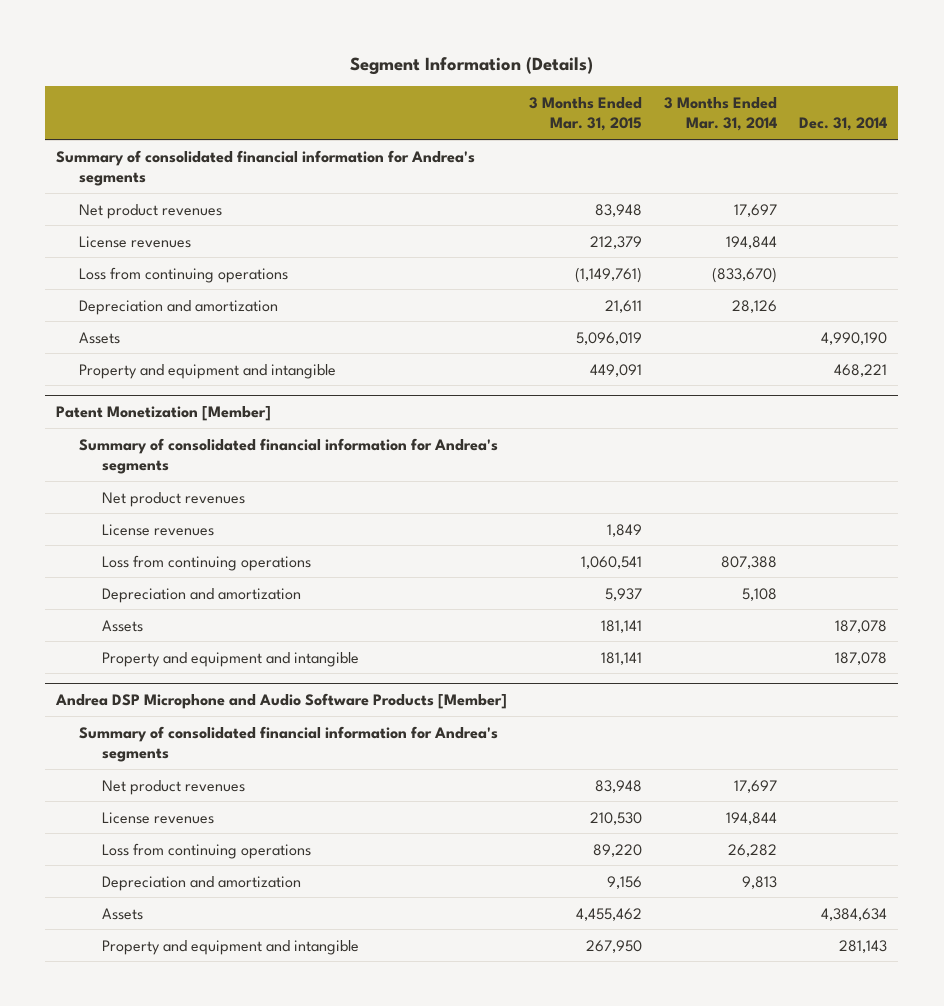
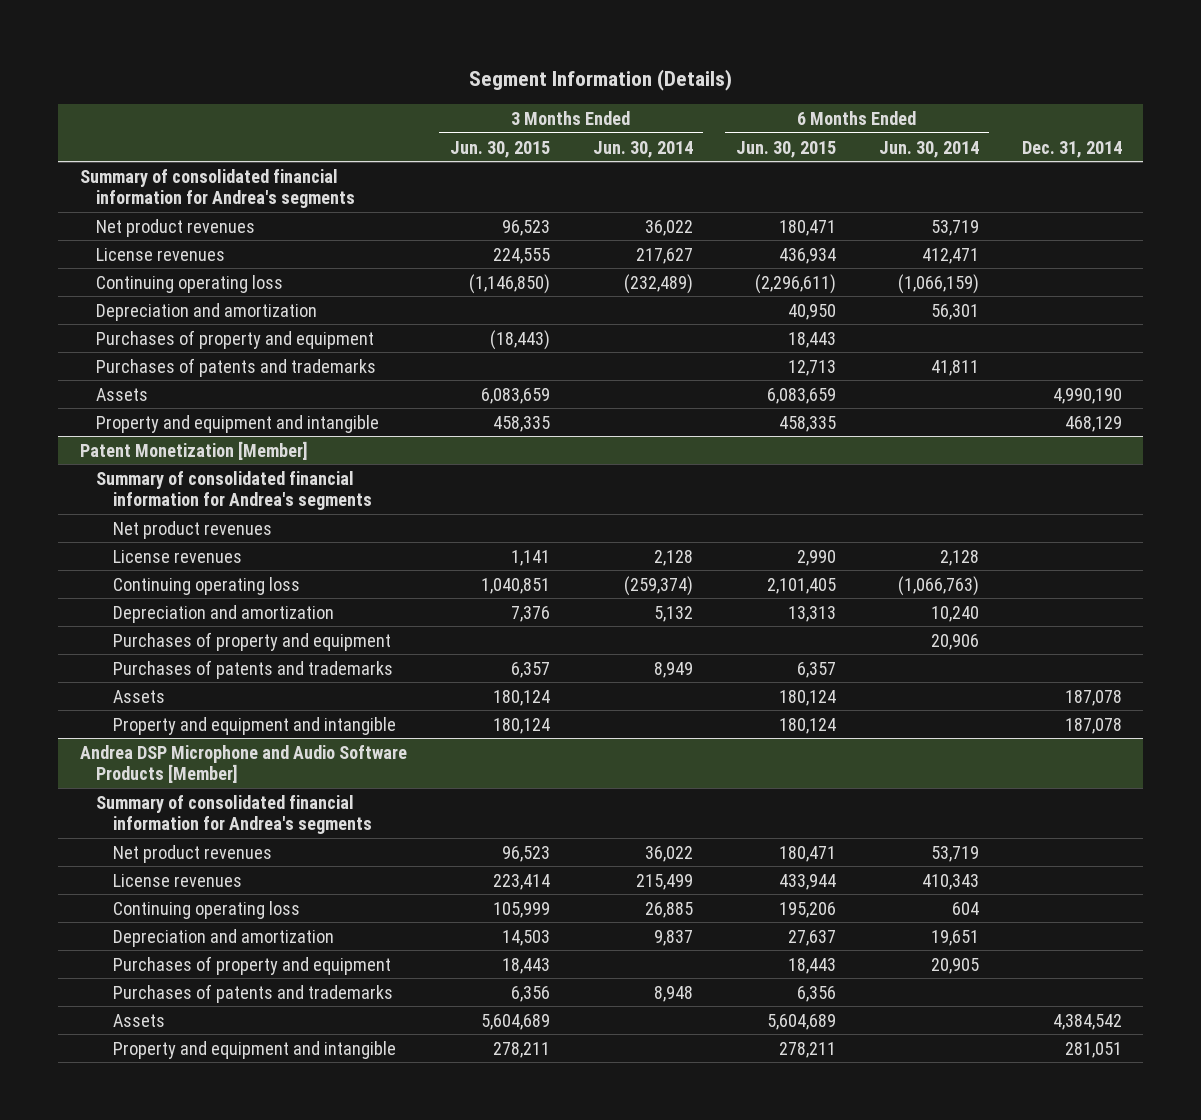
- | 3 Months Ended Mar. 31, 2015 | 3 Months Ended Mar. 31, 2014 | Dec. 31, 2014
+ | 3 Months Ended Jun. 30, 2015 | 3 Months Ended Jun. 30, 2014 | 6 Months Ended Jun. 30, 2015 | 6 Months Ended Jun. 30, 2014 | Dec. 31, 2014
- Loss from continuing operations | (1,149,761) | (833,670) |
+ Continuing operating loss | (1,146,850) | (232,489) | (2,296,611) | (1,066,159) |
+ Purchases of property and equipment | (18,443) | | 18,443 | |
+ Purchases of patents and trademarks | | | 12,713 | 41,811 |
- Property and equipment and intangible | 449,091 | | 468,221
+ Property and equipment and intangible | 458,335 | | 458,335 | | 468,129
@ Patent Monetization [Member]
- Loss from continuing operations | 1,060,541 | 807,388 |
+ Continuing operating loss | 1,040,851 | (259,374) | 2,101,405 | (1,066,763) |
+ Purchases of property and equipment | | | | 20,906 |
+ Purchases of patents and trademarks | 6,357 | 8,949 | 6,357 | |
@ Andrea DSP Microphone and Audio Software Products [Member]
- Loss from continuing operations | 89,220 | 26,282 |
+ Continuing operating loss | 105,999 | 26,885 | 195,206 | 604 |
- Assets | 4,455,462 | | 4,384,634
- Property and equipment and intangible | 267,950 | | 281,143
+ Purchases of property and equipment | 18,443 | | 18,443 | 20,905 |
+ Purchases of patents and trademarks | 6,356 | 8,948 | 6,356 | |
+ Assets | 5,604,689 | | 5,604,689 | | 4,384,542
+ Property and equipment and intangible | 278,211 | | 278,211 | | 281,051

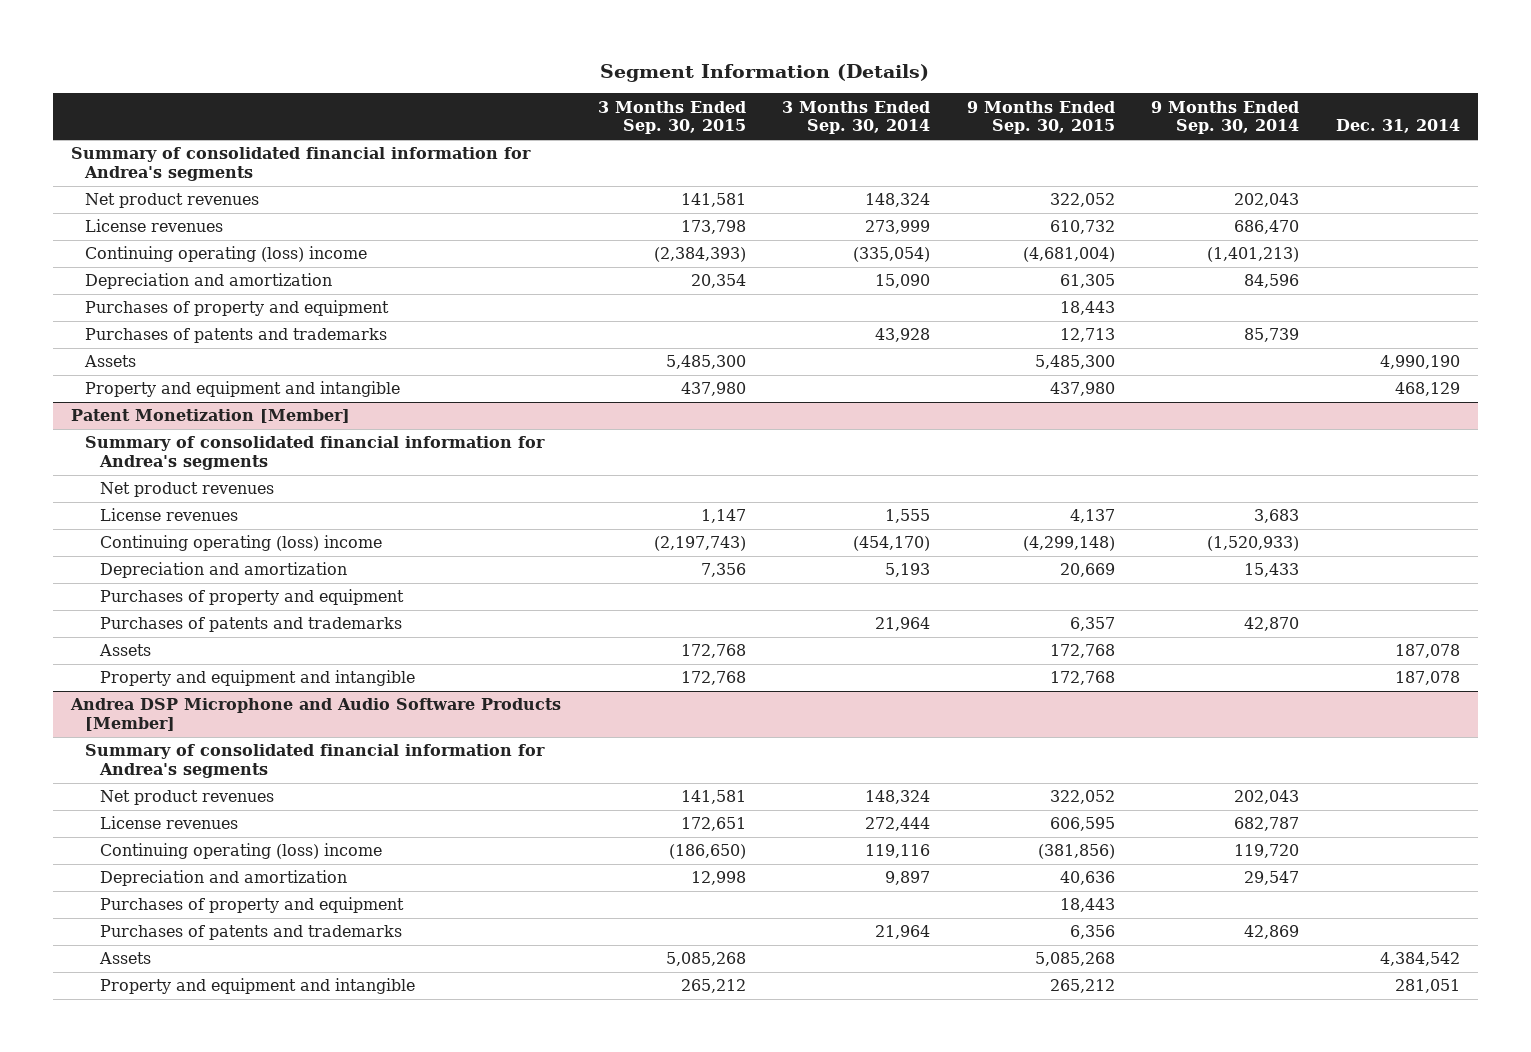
- | 3 Months Ended Jun. 30, 2015 | 3 Months Ended Jun. 30, 2014 | 6 Months Ended Jun. 30, 2015 | 6 Months Ended Jun. 30, 2014 | Dec. 31, 2014
+ | 3 Months Ended Sep. 30, 2015 | 3 Months Ended Sep. 30, 2014 | 9 Months Ended Sep. 30, 2015 | 9 Months Ended Sep. 30, 2014 | Dec. 31, 2014
- Continuing operating loss | (1,146,850) | (232,489) | (2,296,611) | (1,066,159) |
+ Continuing operating (loss) income | (2,384,393) | (335,054) | (4,681,004) | (1,401,213) |
@ Patent Monetization [Member]
- Continuing operating loss | 1,040,851 | (259,374) | 2,101,405 | (1,066,763) |
+ Continuing operating (loss) income | (2,197,743) | (454,170) | (4,299,148) | (1,520,933) |
@ Andrea DSP Microphone and Audio Software Products [Member]
- Continuing operating loss | 105,999 | 26,885 | 195,206 | 604 |
+ Continuing operating (loss) income | (186,650) | 119,116 | (381,856) | 119,720 |

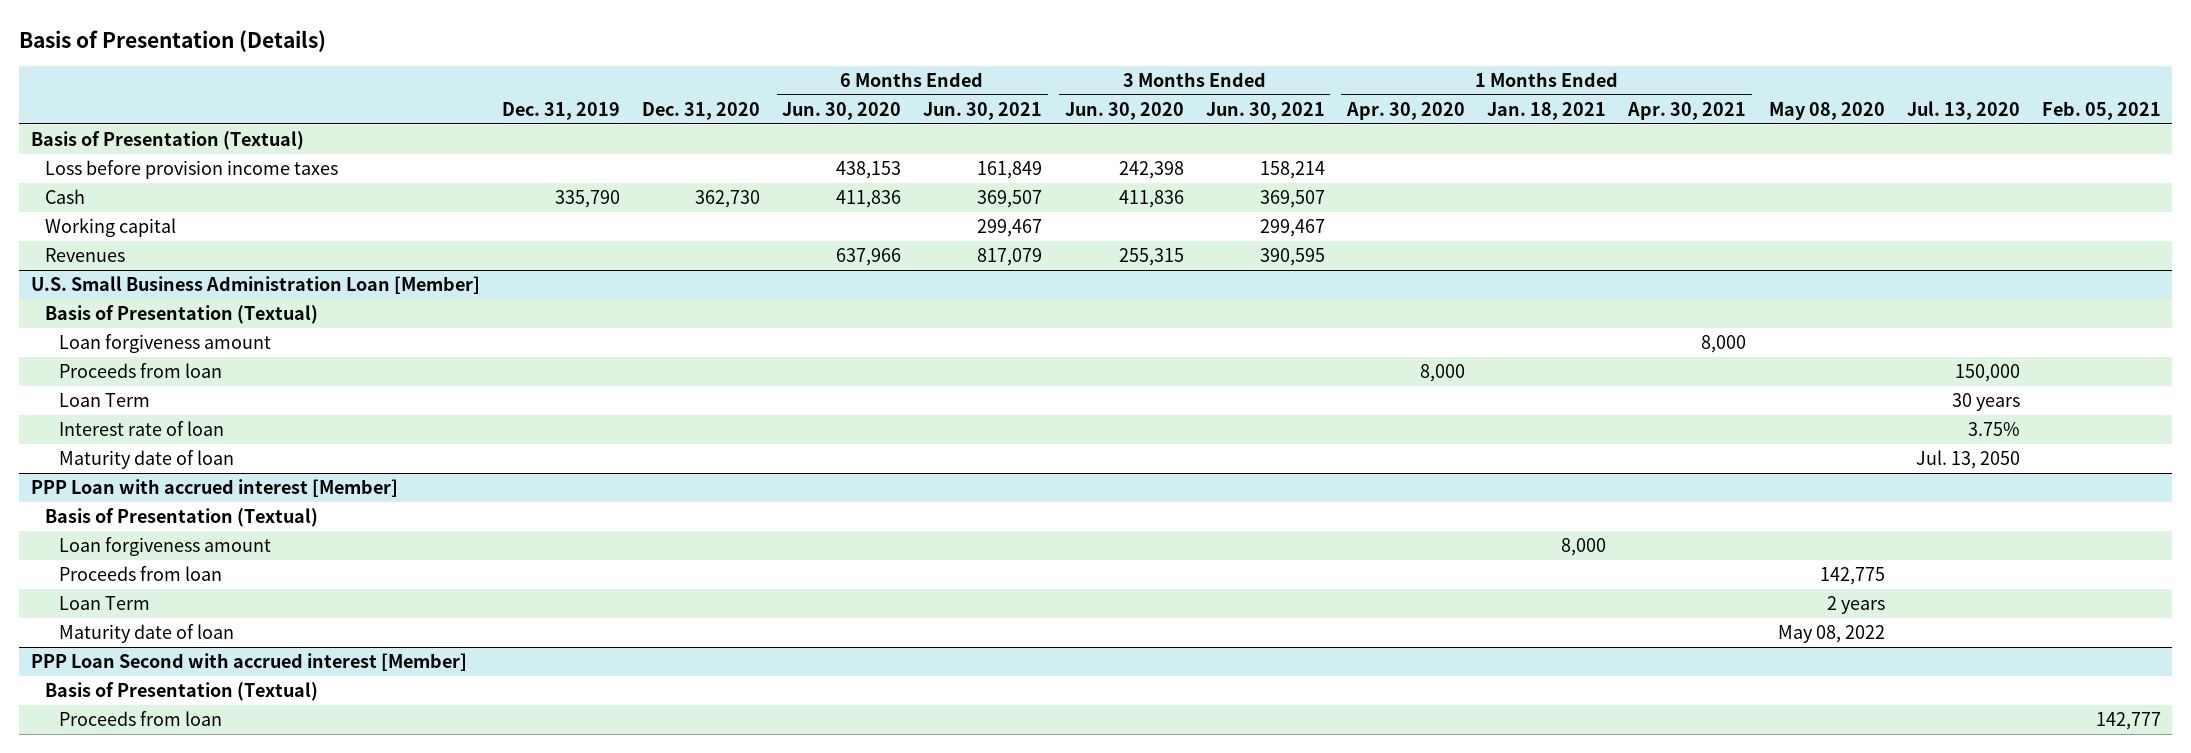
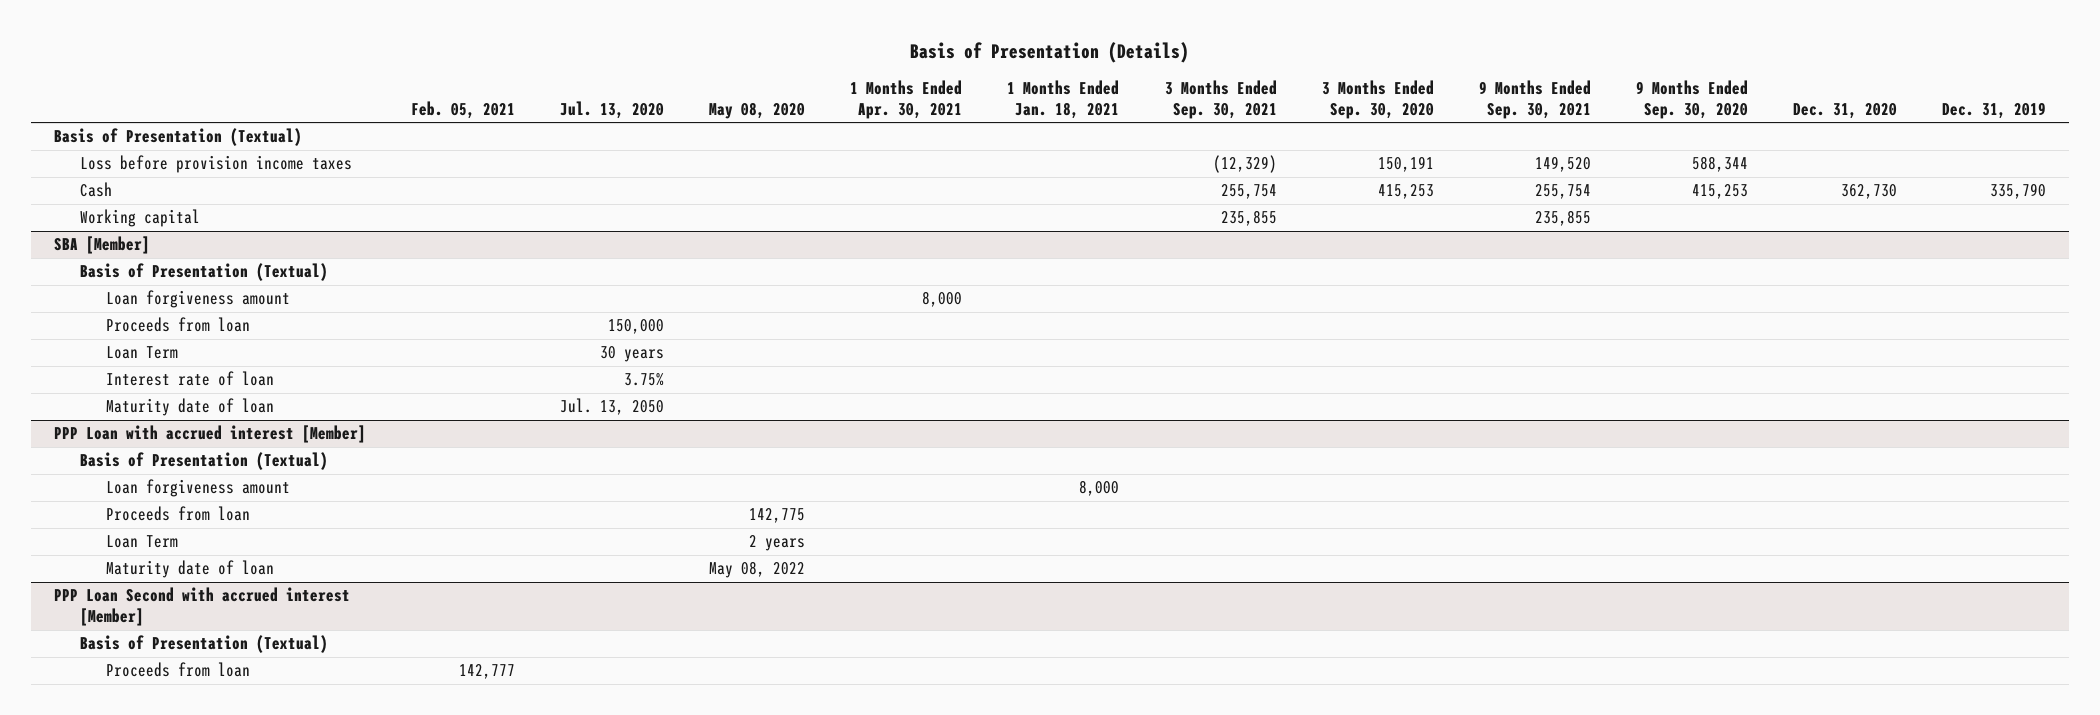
- | Dec. 31, 2019 | Dec. 31, 2020 | 6 Months Ended Jun. 30, 2020 | 6 Months Ended Jun. 30, 2021 | 3 Months Ended Jun. 30, 2020 | 3 Months Ended Jun. 30, 2021 | 1 Months Ended Apr. 30, 2020 | 1 Months Ended Jan. 18, 2021 | 1 Months Ended Apr. 30, 2021 | May 08, 2020 | Jul. 13, 2020 | Feb. 05, 2021
+ | Feb. 05, 2021 | Jul. 13, 2020 | May 08, 2020 | 1 Months Ended Apr. 30, 2021 | 1 Months Ended Jan. 18, 2021 | 3 Months Ended Sep. 30, 2021 | 3 Months Ended Sep. 30, 2020 | 9 Months Ended Sep. 30, 2021 | 9 Months Ended Sep. 30, 2020 | Dec. 31, 2020 | Dec. 31, 2019
- Revenues | | | 637,966 | 817,079 | 255,315 | 390,595 | | | | | |
- U.S. Small Business Administration Loan [Member]
+ SBA [Member]

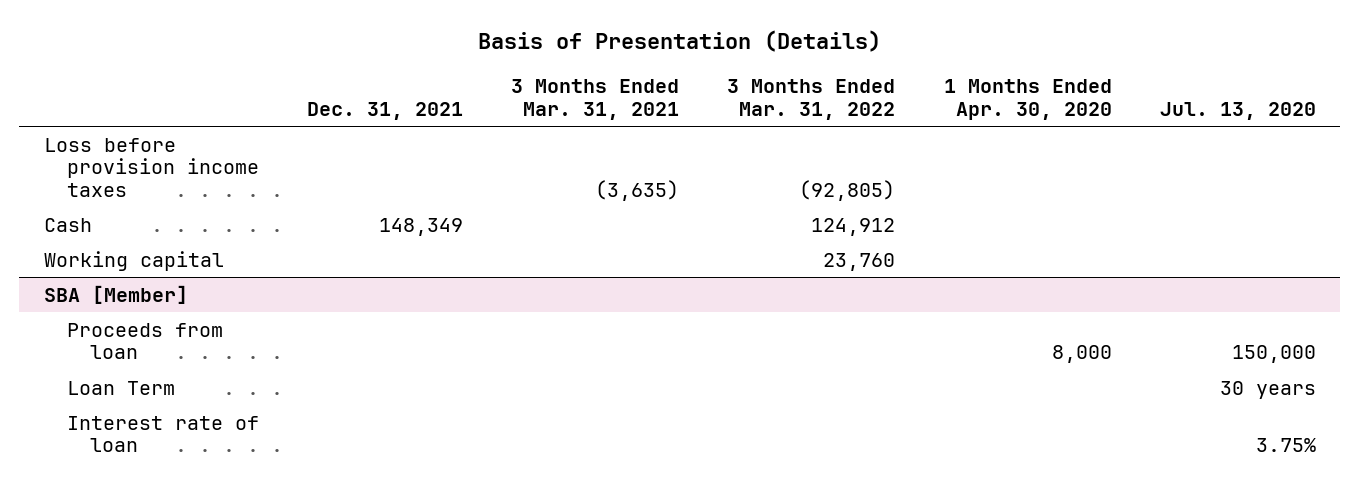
- | Feb. 05, 2021 | Jul. 13, 2020 | May 08, 2020 | 1 Months Ended Apr. 30, 2021 | 1 Months Ended Jan. 18, 2021 | 3 Months Ended Sep. 30, 2021 | 3 Months Ended Sep. 30, 2020 | 9 Months Ended Sep. 30, 2021 | 9 Months Ended Sep. 30, 2020 | Dec. 31, 2020 | Dec. 31, 2019
+ | Dec. 31, 2021 | 3 Months Ended Mar. 31, 2021 | 3 Months Ended Mar. 31, 2022 | 1 Months Ended Apr. 30, 2020 | Jul. 13, 2020
- Basis of Presentation (Textual)
@ SBA [Member]
- Basis of Presentation (Textual)
- Loan forgiveness amount | | | | 8,000 | | | | | | |
- Maturity date of loan | | Jul. 13, 2050 | | | | | | | | |
- PPP Loan with accrued interest [Member]
- Basis of Presentation (Textual)
- Loan forgiveness amount | | | | | 8,000 | | | | | |
- Proceeds from loan | | | 142,775 | | | | | | | |
- Loan Term | | | 2 years | | | | | | | |
- Maturity date of loan | | | May 08, 2022 | | | | | | | |
- PPP Loan Second with accrued interest [Member]
- Basis of Presentation (Textual)
- Proceeds from loan | 142,777 | | | | | | | | | |

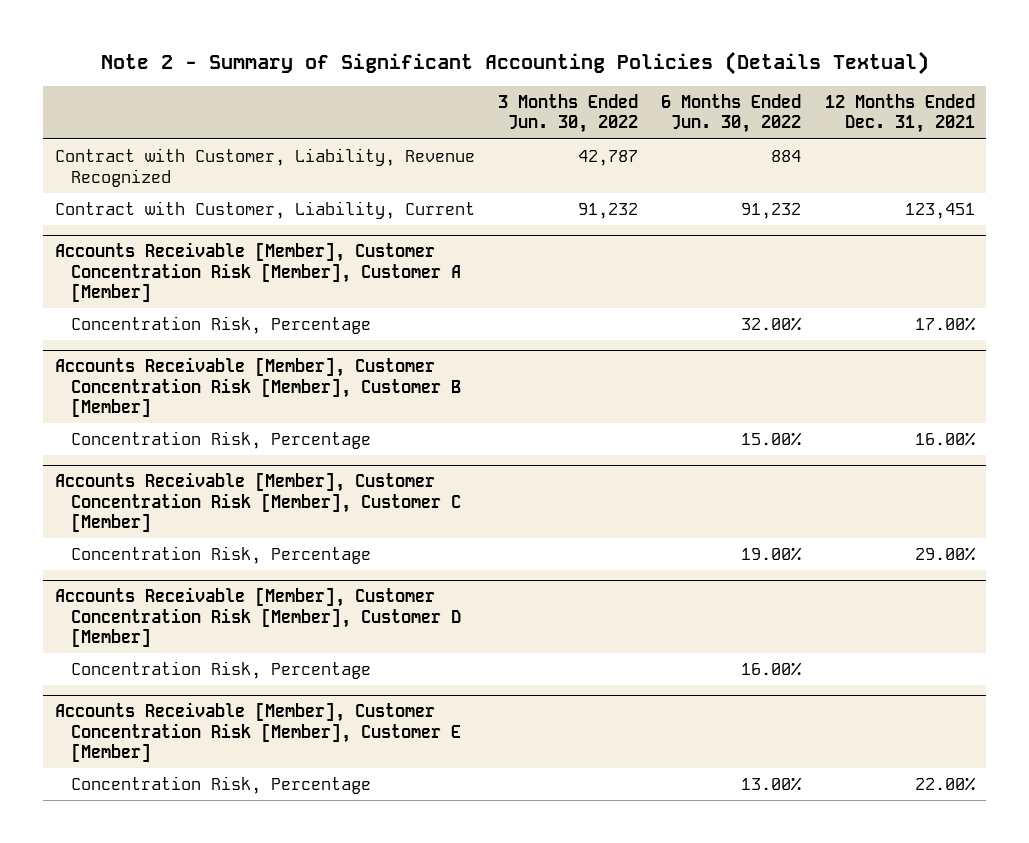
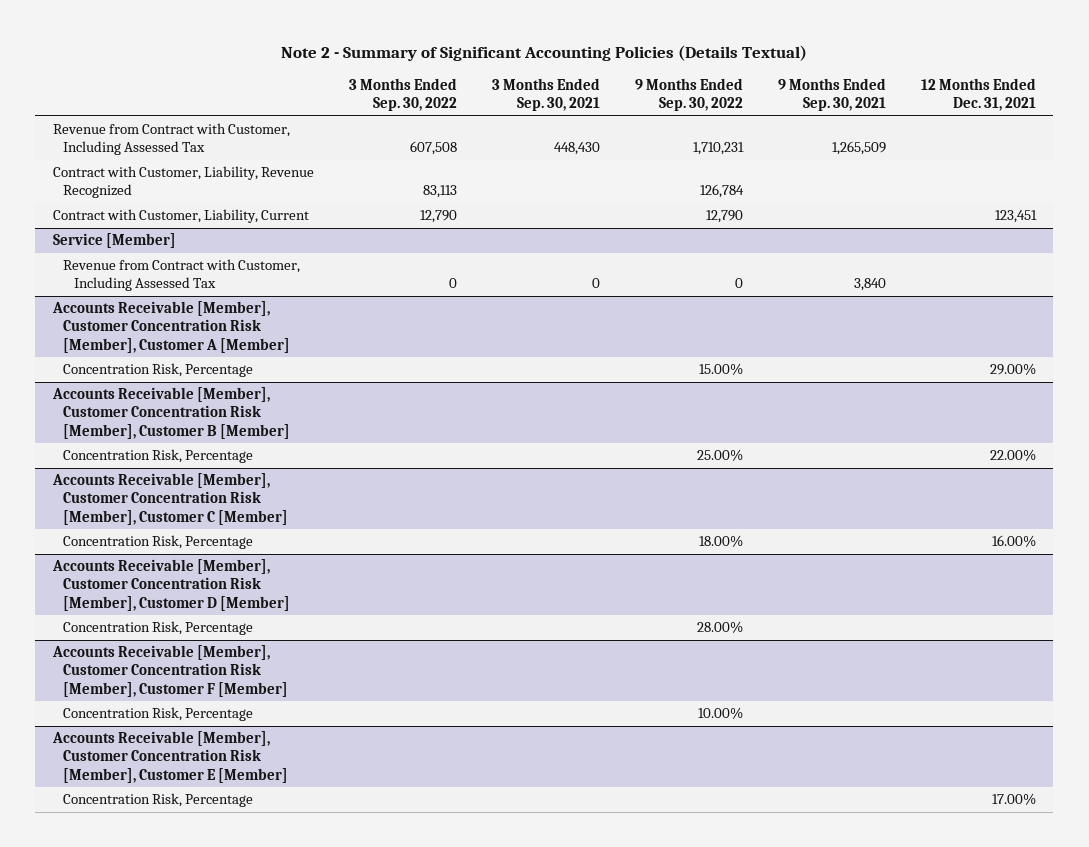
- | 3 Months Ended Jun. 30, 2022 | 6 Months Ended Jun. 30, 2022 | 12 Months Ended Dec. 31, 2021
+ | 3 Months Ended Sep. 30, 2022 | 3 Months Ended Sep. 30, 2021 | 9 Months Ended Sep. 30, 2022 | 9 Months Ended Sep. 30, 2021 | 12 Months Ended Dec. 31, 2021
+ Revenue from Contract with Customer, Including Assessed Tax | 607,508 | 448,430 | 1,710,231 | 1,265,509 |
+ Service [Member]
+ Revenue from Contract with Customer, Including Assessed Tax | 0 | 0 | 0 | 3,840 |
@ Accounts Receivable [Member], Customer Concentration Risk [Member], Customer A [Member]
- Concentration Risk, Percentage | | 32.00% | 17.00%
+ Concentration Risk, Percentage | | | 15.00% | | 29.00%
@ Accounts Receivable [Member], Customer Concentration Risk [Member], Customer B [Member]
- Concentration Risk, Percentage | | 15.00% | 16.00%
+ Concentration Risk, Percentage | | | 25.00% | | 22.00%
@ Accounts Receivable [Member], Customer Concentration Risk [Member], Customer C [Member]
- Concentration Risk, Percentage | | 19.00% | 29.00%
+ Concentration Risk, Percentage | | | 18.00% | | 16.00%
+ Accounts Receivable [Member], Customer Concentration Risk [Member], Customer F [Member]
+ Concentration Risk, Percentage | | | 10.00% | |
@ Accounts Receivable [Member], Customer Concentration Risk [Member], Customer E [Member]
- Concentration Risk, Percentage | | 13.00% | 22.00%
+ Concentration Risk, Percentage | | | | | 17.00%

